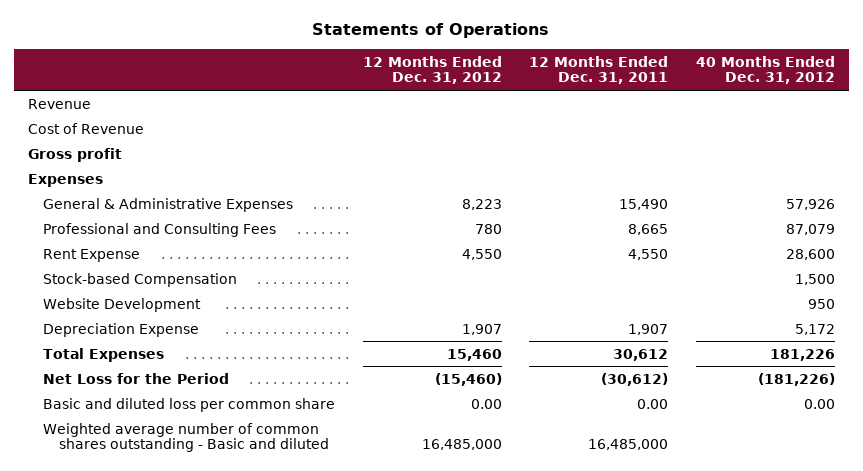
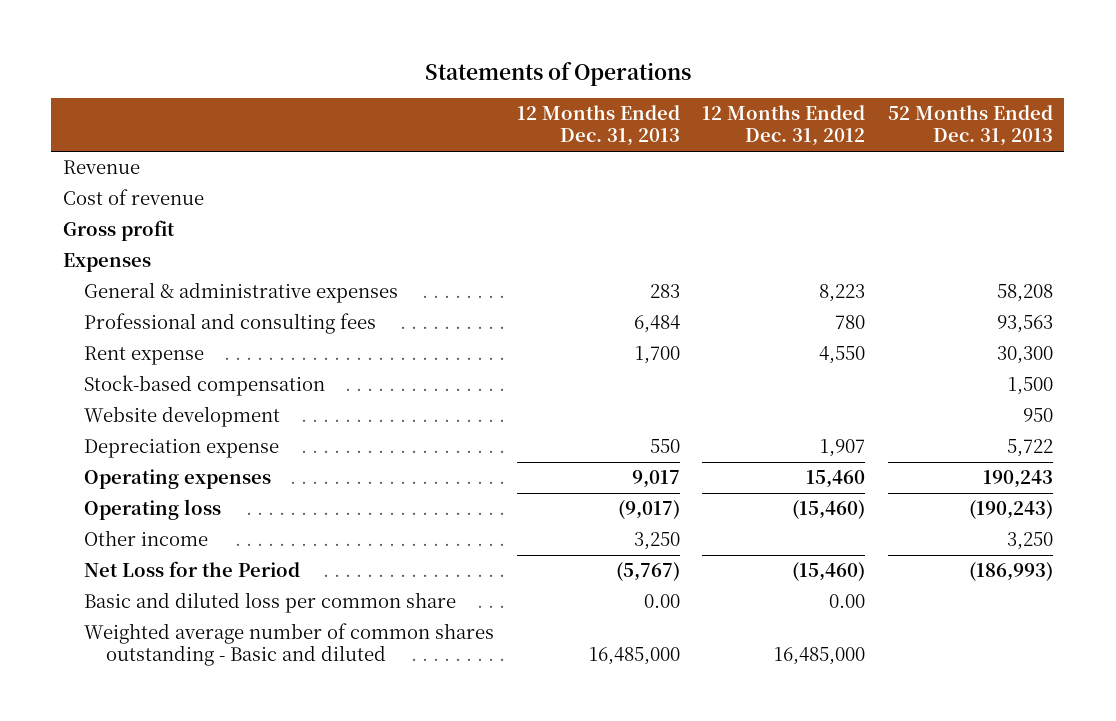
- | 12 Months Ended Dec. 31, 2012 | 12 Months Ended Dec. 31, 2011 | 40 Months Ended Dec. 31, 2012
+ | 12 Months Ended Dec. 31, 2013 | 12 Months Ended Dec. 31, 2012 | 52 Months Ended Dec. 31, 2013
- Cost of Revenue
+ Cost of revenue
- General & Administrative Expenses | 8,223 | 15,490 | 57,926
- Professional and Consulting Fees | 780 | 8,665 | 87,079
- Rent Expense | 4,550 | 4,550 | 28,600
- Stock-based Compensation | | | 1,500
- Website Development | | | 950
- Depreciation Expense | 1,907 | 1,907 | 5,172
- Total Expenses | 15,460 | 30,612 | 181,226
+ General & administrative expenses | 283 | 8,223 | 58,208
+ Professional and consulting fees | 6,484 | 780 | 93,563
+ Rent expense | 1,700 | 4,550 | 30,300
+ Stock-based compensation | | | 1,500
+ Website development | | | 950
+ Depreciation expense | 550 | 1,907 | 5,722
+ Operating expenses | 9,017 | 15,460 | 190,243
+ Operating loss | (9,017) | (15,460) | (190,243)
+ Other income | 3,250 | | 3,250

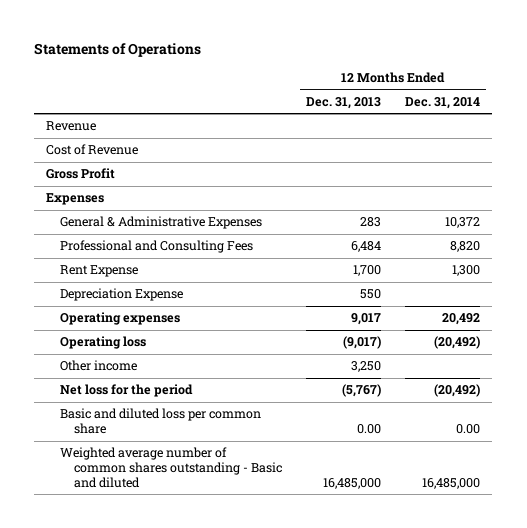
- | 12 Months Ended Dec. 31, 2013 | 12 Months Ended Dec. 31, 2012 | 52 Months Ended Dec. 31, 2013
+ | 12 Months Ended Dec. 31, 2013 | 12 Months Ended Dec. 31, 2014
- Cost of revenue
- Gross profit
+ Cost of Revenue
+ Gross Profit
- General & administrative expenses | 283 | 8,223 | 58,208
- Professional and consulting fees | 6,484 | 780 | 93,563
- Rent expense | 1,700 | 4,550 | 30,300
- Stock-based compensation | | | 1,500
- Website development | | | 950
- Depreciation expense | 550 | 1,907 | 5,722
+ General & Administrative Expenses | 283 | 10,372
+ Professional and Consulting Fees | 6,484 | 8,820
+ Rent Expense | 1,700 | 1,300
+ Depreciation Expense | 550 |
- Net Loss for the Period | (5,767) | (15,460) | (186,993)
+ Net loss for the period | (5,767) | (20,492)

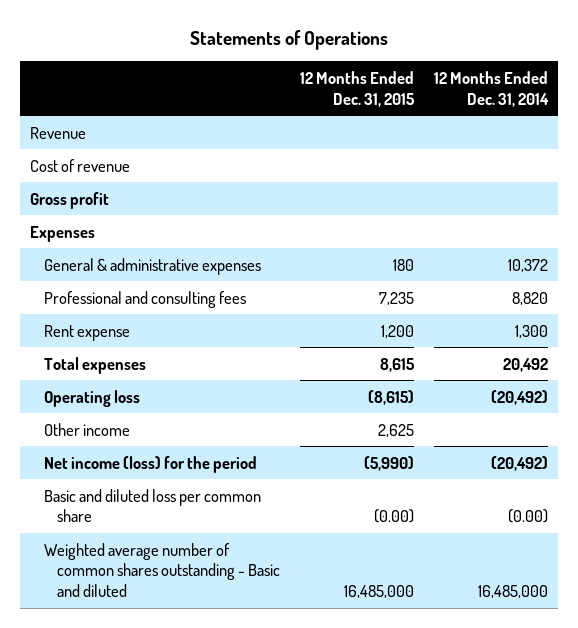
- | 12 Months Ended Dec. 31, 2013 | 12 Months Ended Dec. 31, 2014
+ | 12 Months Ended Dec. 31, 2015 | 12 Months Ended Dec. 31, 2014
- Cost of Revenue
- Gross Profit
+ Cost of revenue
+ Gross profit
- General & Administrative Expenses | 283 | 10,372
- Professional and Consulting Fees | 6,484 | 8,820
- Rent Expense | 1,700 | 1,300
- Depreciation Expense | 550 |
- Operating expenses | 9,017 | 20,492
+ General & administrative expenses | 180 | 10,372
+ Professional and consulting fees | 7,235 | 8,820
+ Rent expense | 1,200 | 1,300
+ Total expenses | 8,615 | 20,492
- Net loss for the period | (5,767) | (20,492)
- Basic and diluted loss per common share | 0.00 | 0.00
+ Net income (loss) for the period | (5,990) | (20,492)
+ Basic and diluted loss per common share | (0.00) | (0.00)

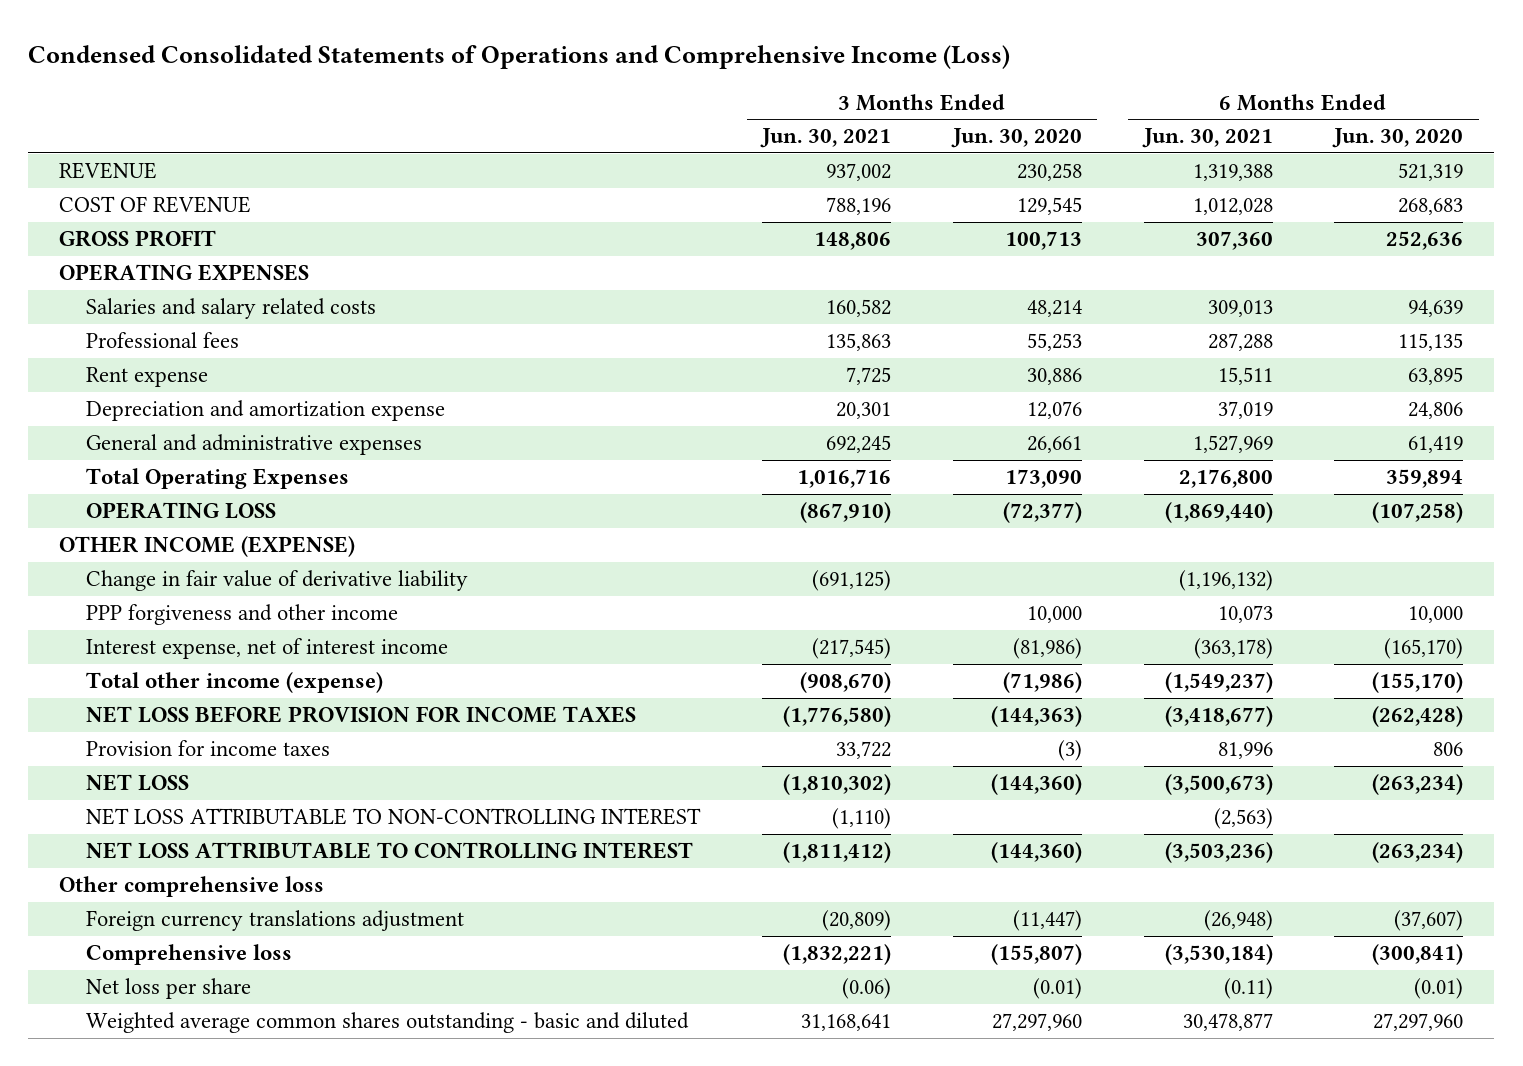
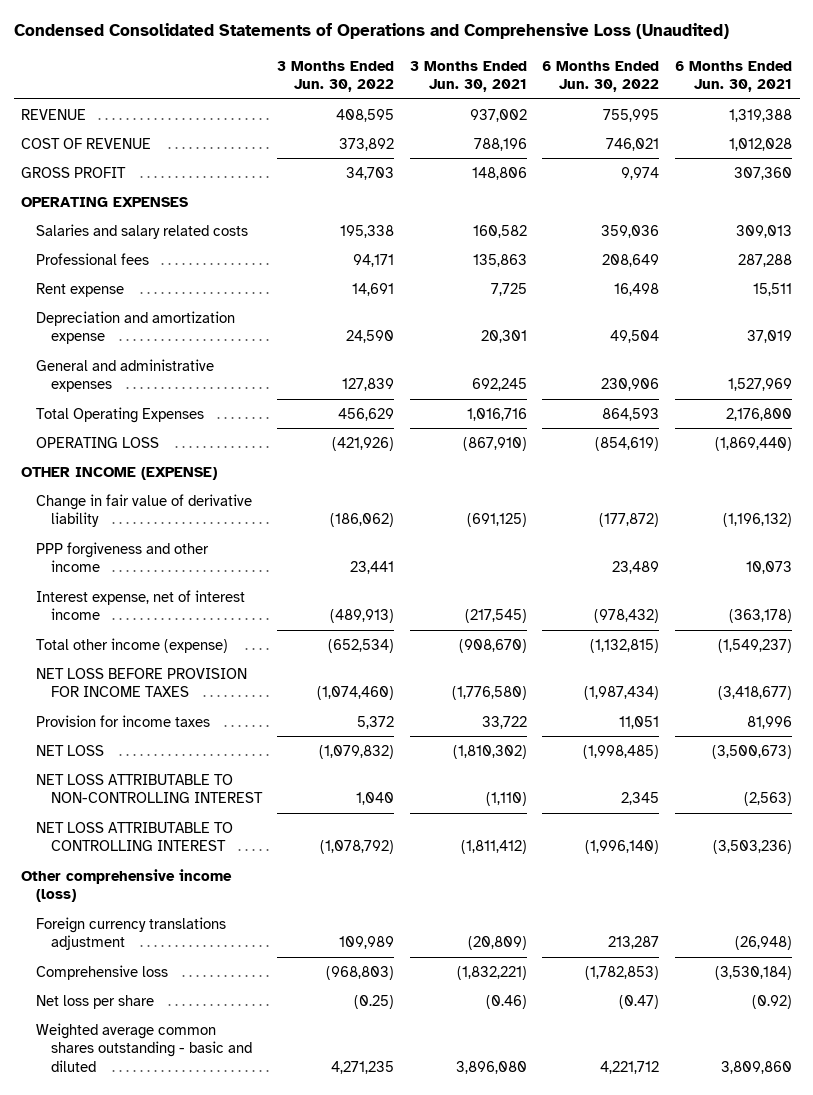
- Condensed Consolidated Statements of Operations and Comprehensive Income (Loss)
+ Condensed Consolidated Statements of Operations and Comprehensive Loss (Unaudited)
- | 3 Months Ended Jun. 30, 2021 | 3 Months Ended Jun. 30, 2020 | 6 Months Ended Jun. 30, 2021 | 6 Months Ended Jun. 30, 2020
+ | 3 Months Ended Jun. 30, 2022 | 3 Months Ended Jun. 30, 2021 | 6 Months Ended Jun. 30, 2022 | 6 Months Ended Jun. 30, 2021
- Other comprehensive loss
+ Other comprehensive income (loss)
- Net loss per share | (0.06) | (0.01) | (0.11) | (0.01)
- Weighted average common shares outstanding - basic and diluted | 31,168,641 | 27,297,960 | 30,478,877 | 27,297,960
+ Net loss per share | (0.25) | (0.46) | (0.47) | (0.92)
+ Weighted average common shares outstanding - basic and diluted | 4,271,235 | 3,896,080 | 4,221,712 | 3,809,860

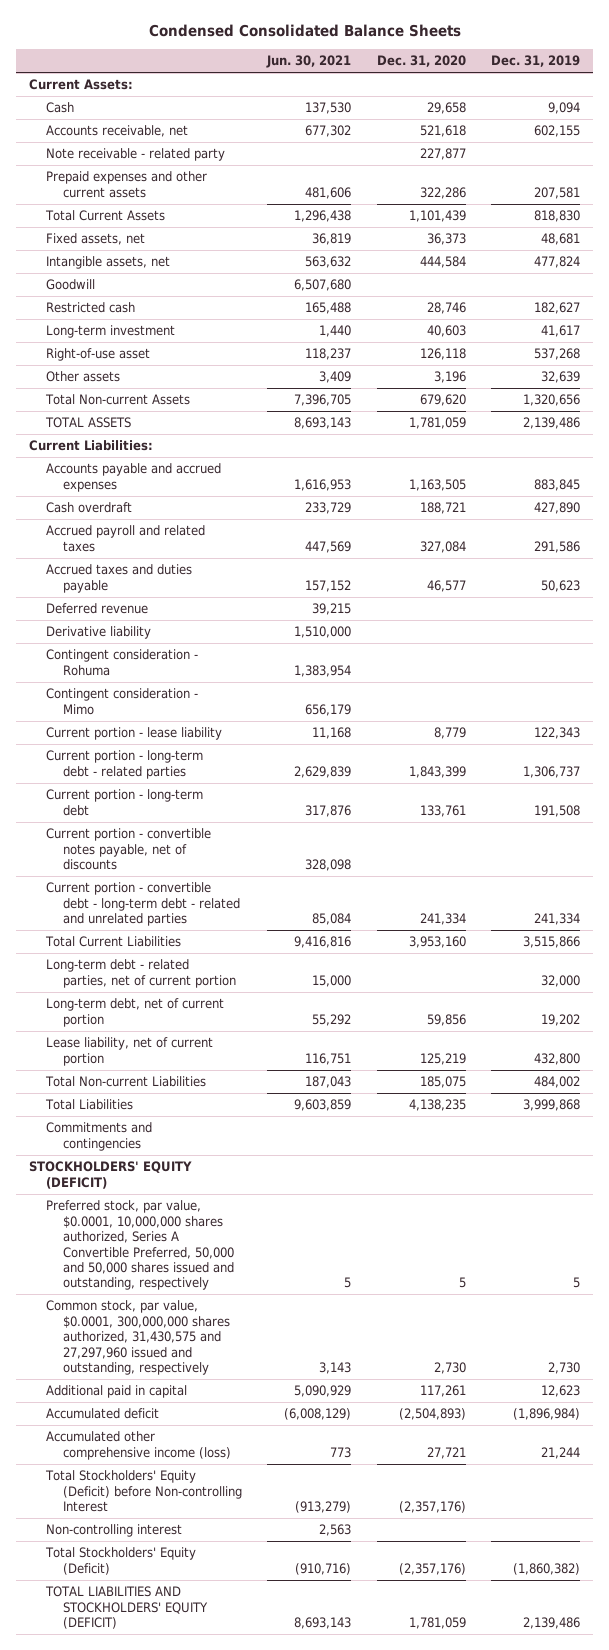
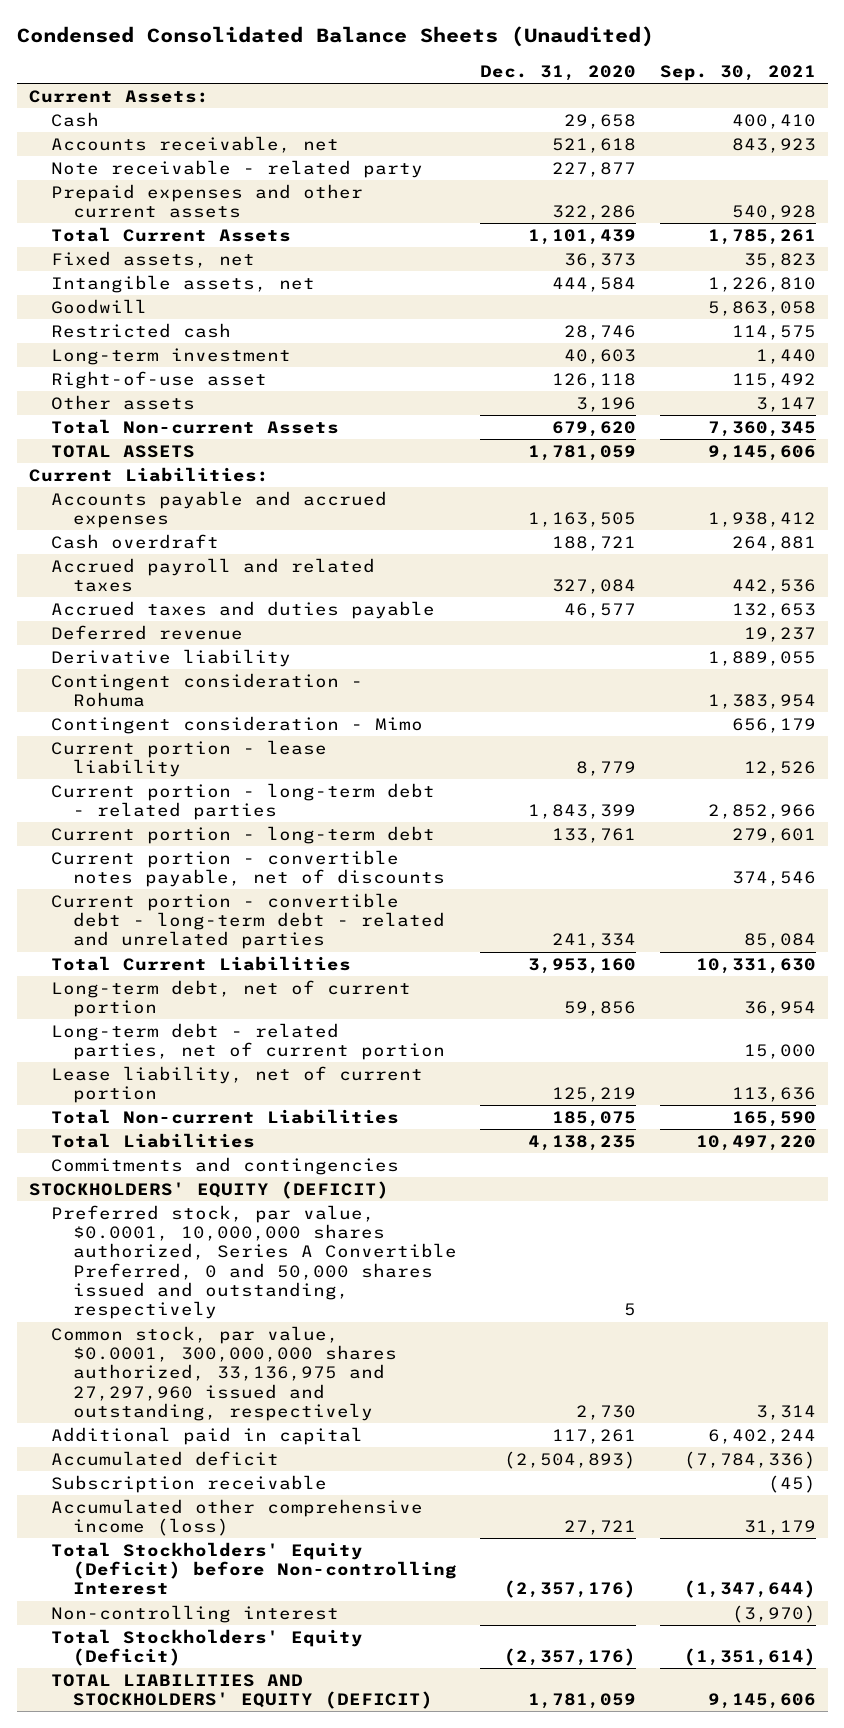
- Condensed Consolidated Balance Sheets
+ Condensed Consolidated Balance Sheets (Unaudited)
- | Jun. 30, 2021 | Dec. 31, 2020 | Dec. 31, 2019
+ | Dec. 31, 2020 | Sep. 30, 2021
moved down: Long-term debt - related parties, net of current portion | | 15,000
- Preferred stock, par value, $0.0001, 10,000,000 shares authorized, Series A Convertible Preferred, 50,000 and 50,000 shares issued and outstanding, respectively | 5 | 5 | 5
- Common stock, par value, $0.0001, 300,000,000 shares authorized, 31,430,575 and 27,297,960 issued and outstanding, respectively | 3,143 | 2,730 | 2,730
+ Preferred stock, par value, $0.0001, 10,000,000 shares authorized, Series A Convertible Preferred, 0 and 50,000 shares issued and outstanding, respectively | 5 |
+ Common stock, par value, $0.0001, 300,000,000 shares authorized, 33,136,975 and 27,297,960 issued and outstanding, respectively | 2,730 | 3,314
+ Subscription receivable | | (45)

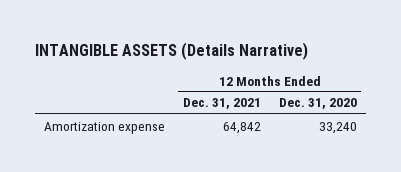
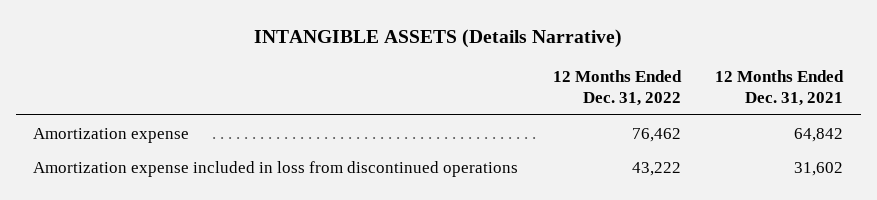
- | 12 Months Ended Dec. 31, 2021 | 12 Months Ended Dec. 31, 2020
+ | 12 Months Ended Dec. 31, 2022 | 12 Months Ended Dec. 31, 2021
+ Amortization expense included in loss from discontinued operations | 43,222 | 31,602

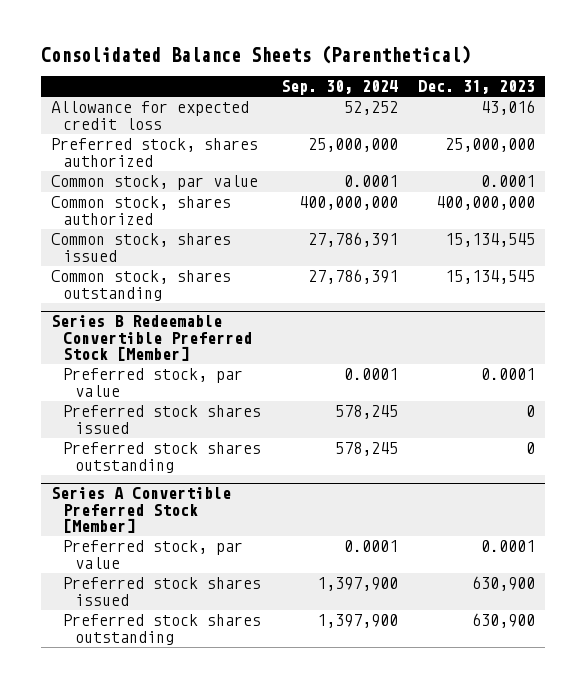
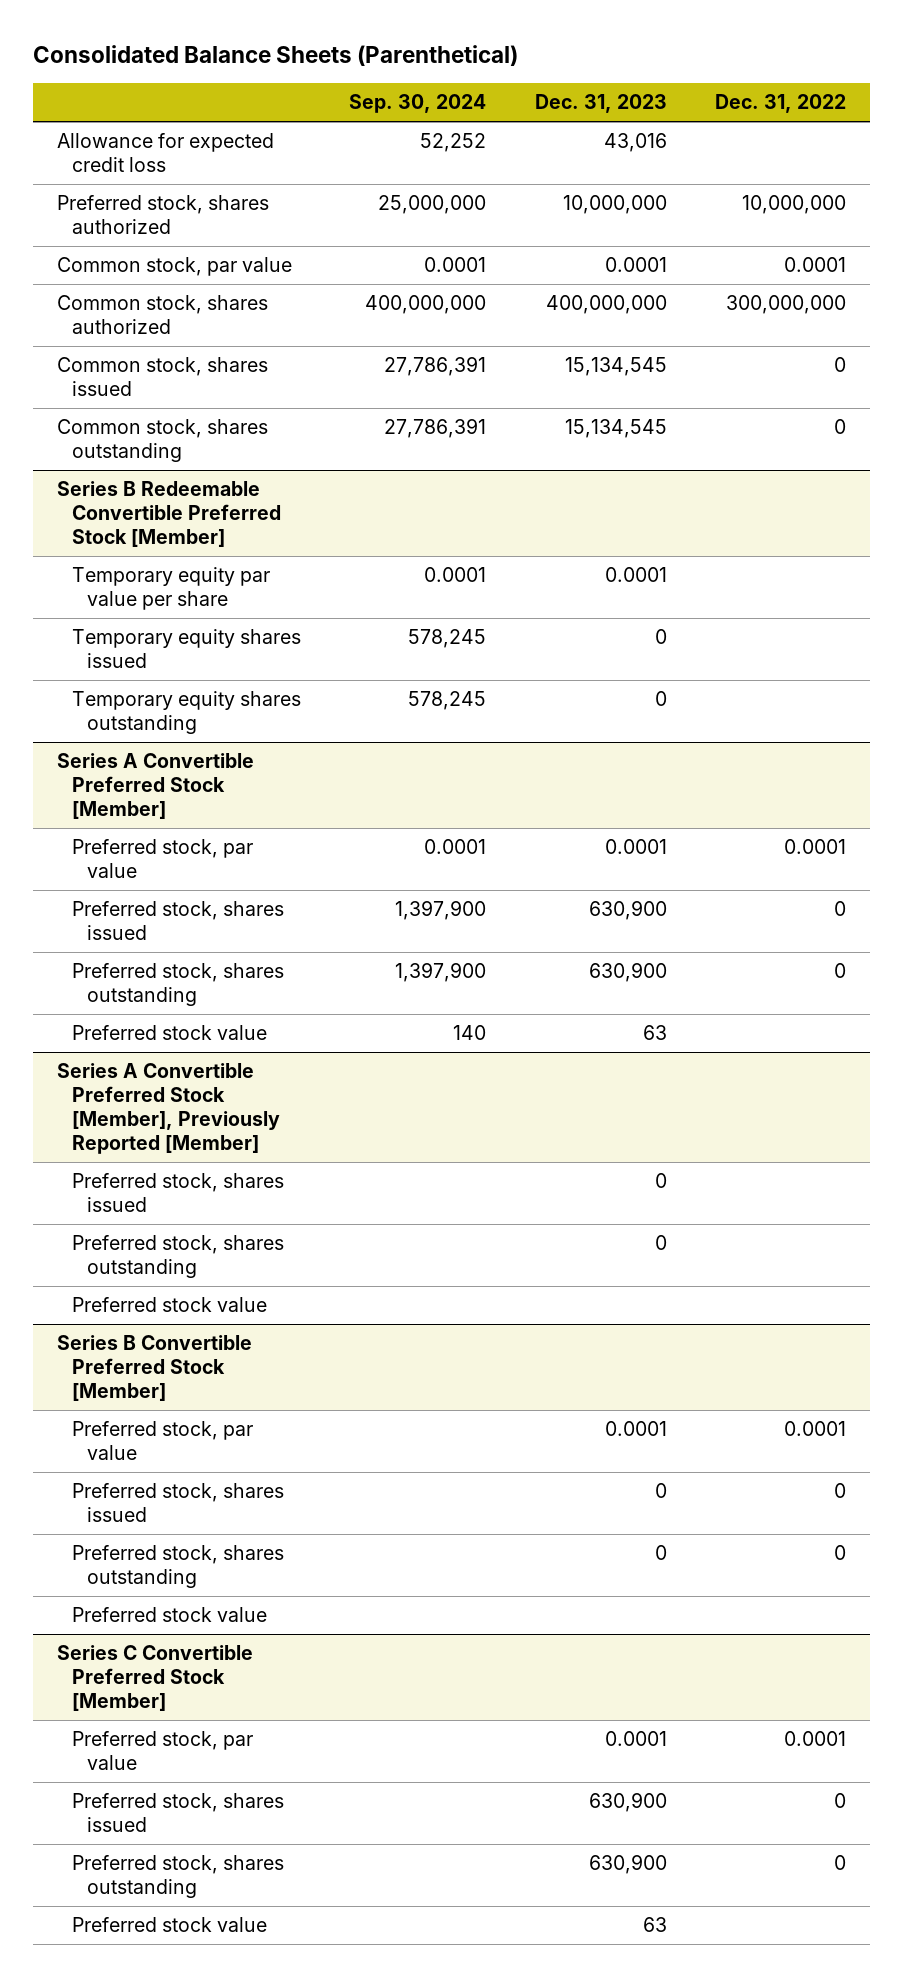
- | Sep. 30, 2024 | Dec. 31, 2023
+ | Sep. 30, 2024 | Dec. 31, 2023 | Dec. 31, 2022
- Preferred stock, shares authorized | 25,000,000 | 25,000,000
+ Preferred stock, shares authorized | 25,000,000 | 10,000,000 | 10,000,000
@ Series B Redeemable Convertible Preferred Stock [Member]
- Preferred stock, par value | 0.0001 | 0.0001
- Preferred stock shares issued | 578,245 | 0
- Preferred stock shares outstanding | 578,245 | 0
+ Temporary equity par value per share | 0.0001 | 0.0001 |
+ Temporary equity shares issued | 578,245 | 0 |
+ Temporary equity shares outstanding | 578,245 | 0 |
@ Series A Convertible Preferred Stock [Member]
- Preferred stock shares issued | 1,397,900 | 630,900
- Preferred stock shares outstanding | 1,397,900 | 630,900
+ Preferred stock, shares issued | 1,397,900 | 630,900 | 0
+ Preferred stock, shares outstanding | 1,397,900 | 630,900 | 0
+ Preferred stock value | 140 | 63 |
+ Series A Convertible Preferred Stock [Member], Previously Reported [Member]
+ Preferred stock, shares issued | | 0 |
+ Preferred stock, shares outstanding | | 0 |
+ Preferred stock value
+ Series B Convertible Preferred Stock [Member]
+ Preferred stock, par value | | 0.0001 | 0.0001
+ Preferred stock, shares issued | | 0 | 0
+ Preferred stock, shares outstanding | | 0 | 0
+ Preferred stock value
+ Series C Convertible Preferred Stock [Member]
+ Preferred stock, par value | | 0.0001 | 0.0001
+ Preferred stock, shares issued | | 630,900 | 0
+ Preferred stock, shares outstanding | | 630,900 | 0
+ Preferred stock value | | 63 |

